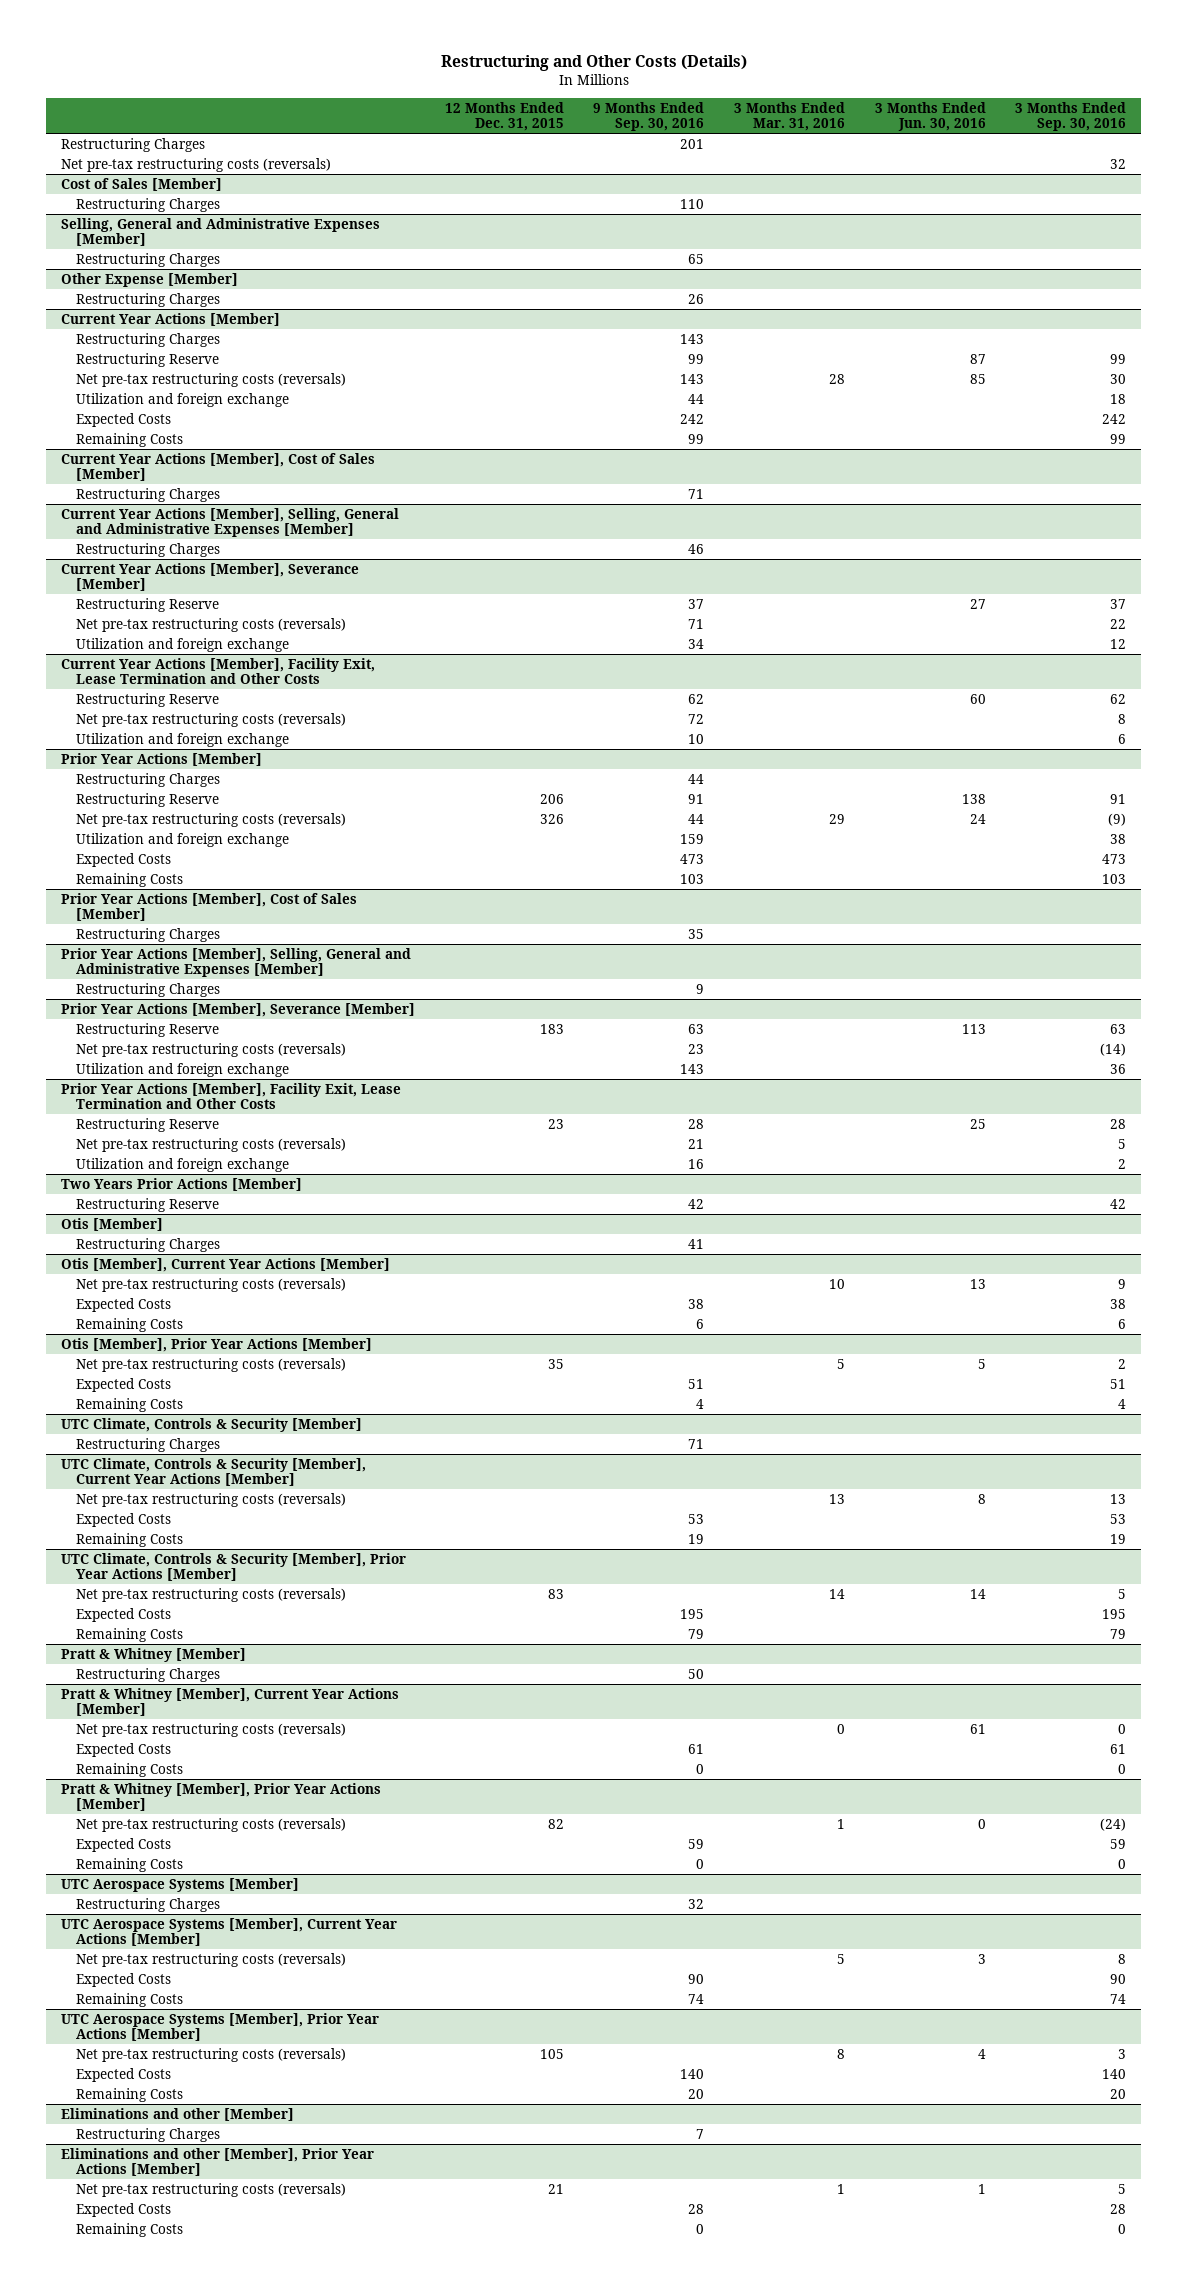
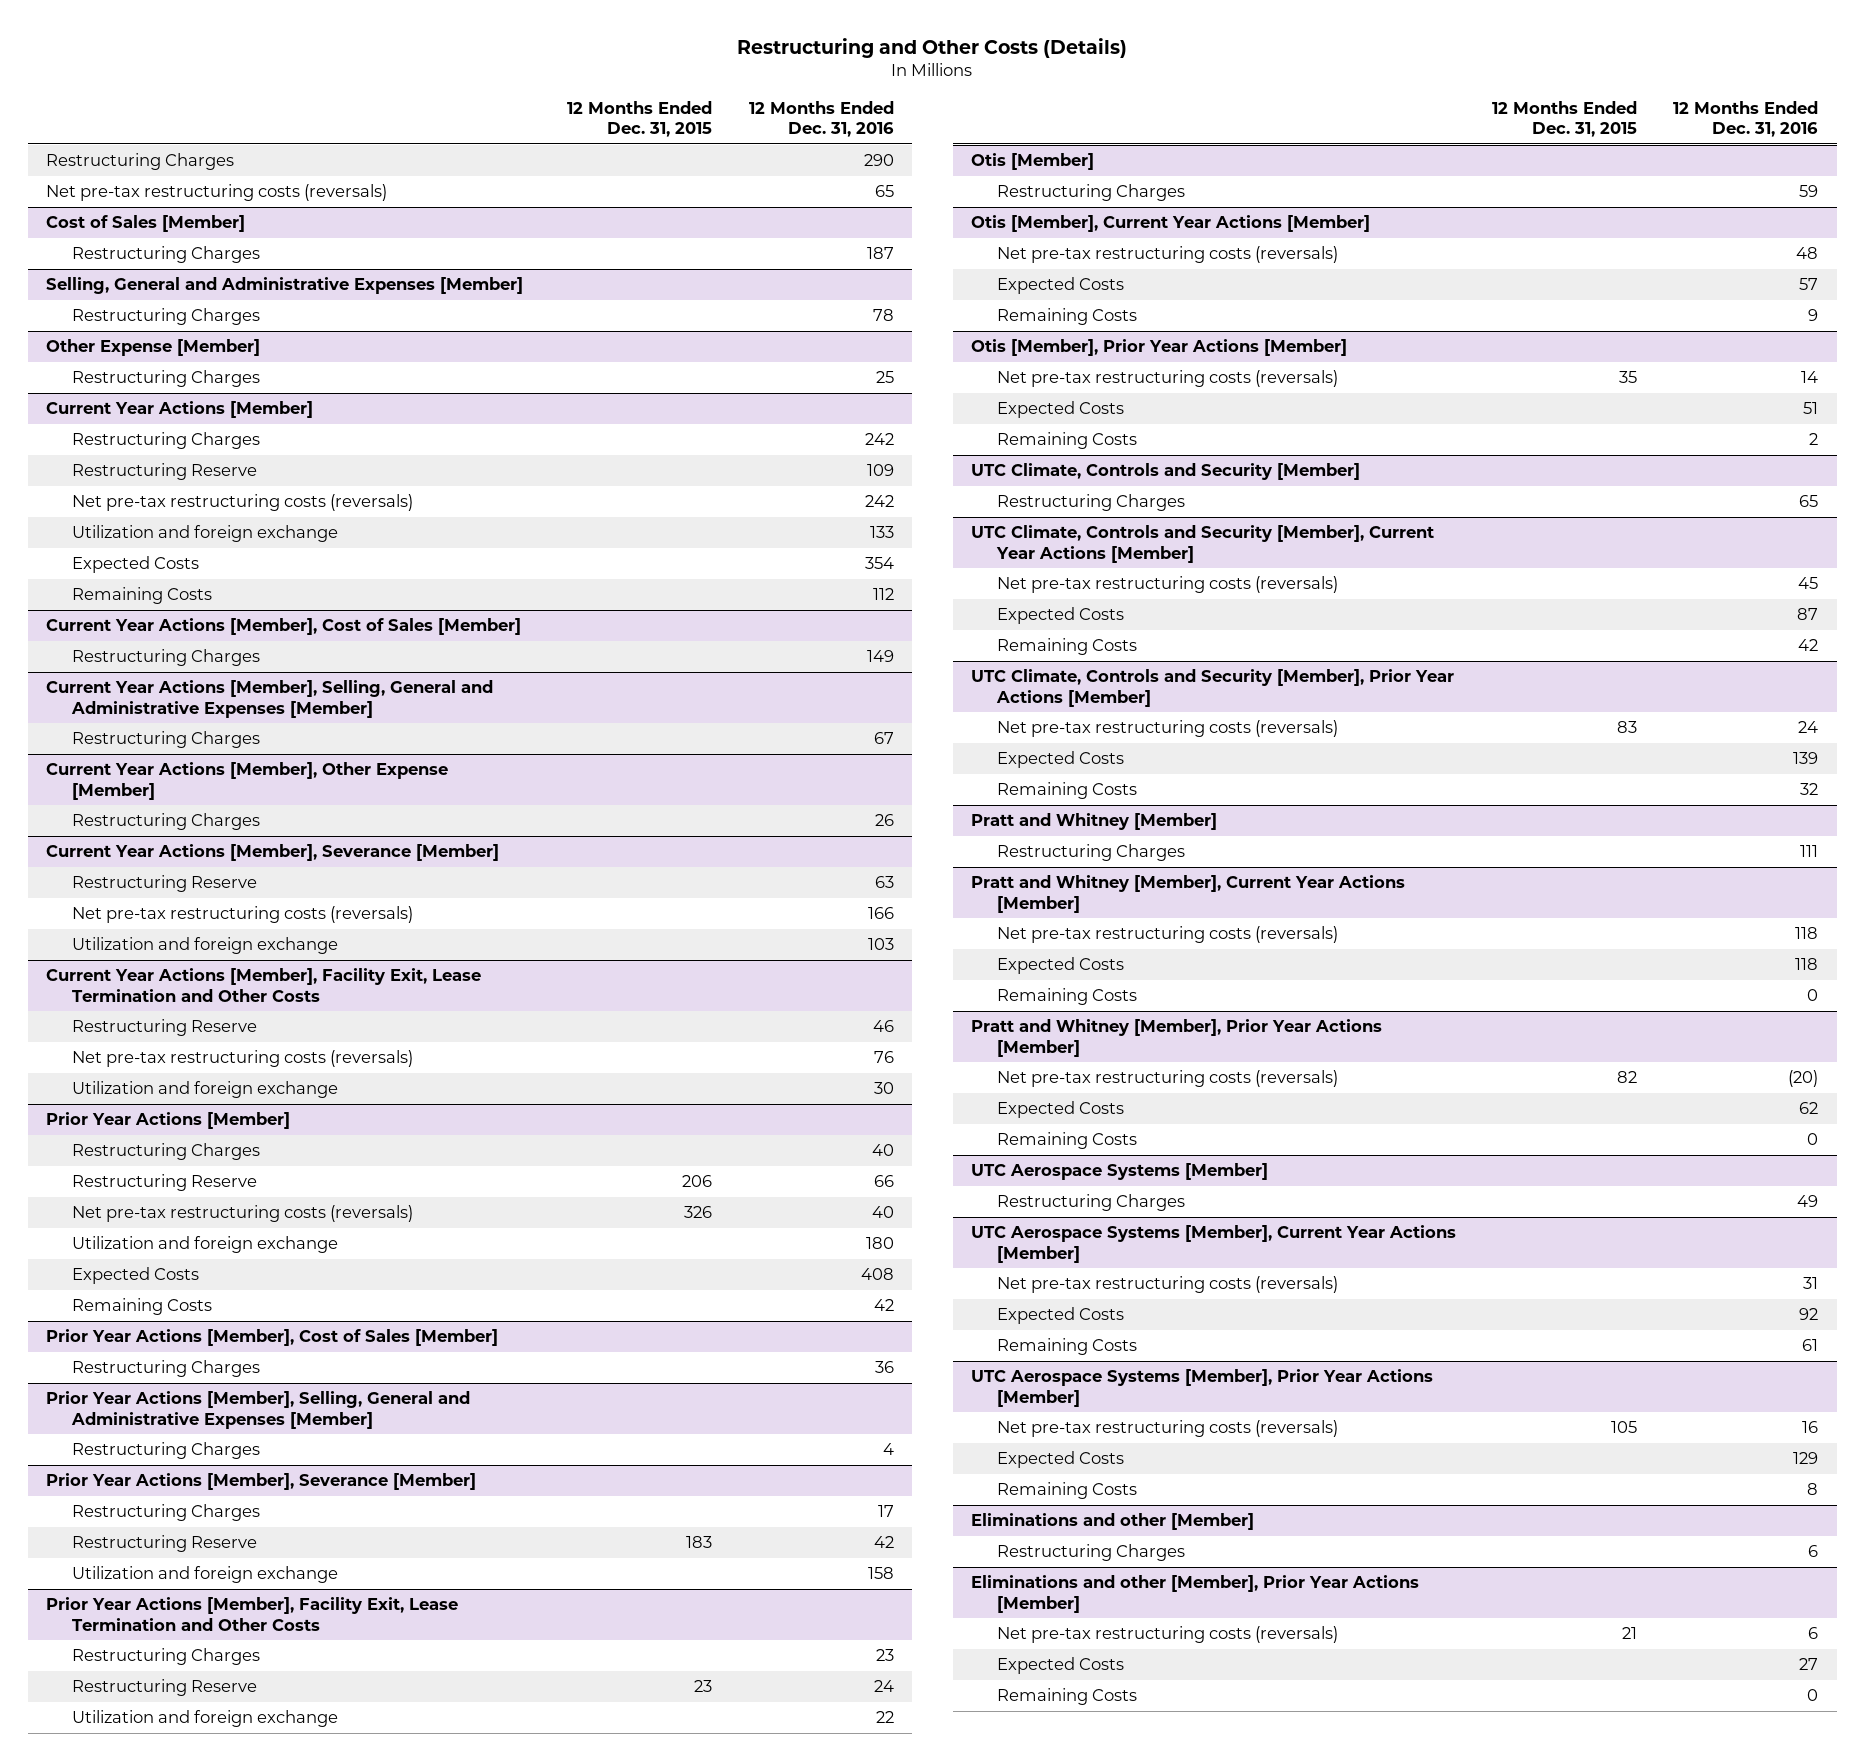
- | 12 Months Ended Dec. 31, 2015 | 9 Months Ended Sep. 30, 2016 | 3 Months Ended Mar. 31, 2016 | 3 Months Ended Jun. 30, 2016 | 3 Months Ended Sep. 30, 2016
+ | 12 Months Ended Dec. 31, 2015 | 12 Months Ended Dec. 31, 2016
+ Current Year Actions [Member], Other Expense [Member]
+ Restructuring Charges | | 26
@ Prior Year Actions [Member], Severance [Member]
+ Restructuring Charges | | 17
- Net pre-tax restructuring costs (reversals) | | 23 | | | (14)
@ Prior Year Actions [Member], Facility Exit, Lease Termination and Other Costs
+ Restructuring Charges | | 23
- Net pre-tax restructuring costs (reversals) | | 21 | | | 5
- Two Years Prior Actions [Member]
- Restructuring Reserve | | 42 | | | 42
- UTC Climate, Controls & Security [Member]
+ UTC Climate, Controls and Security [Member]
- UTC Climate, Controls & Security [Member], Current Year Actions [Member]
+ UTC Climate, Controls and Security [Member], Current Year Actions [Member]
- UTC Climate, Controls & Security [Member], Prior Year Actions [Member]
+ UTC Climate, Controls and Security [Member], Prior Year Actions [Member]
- Pratt & Whitney [Member]
+ Pratt and Whitney [Member]
- Pratt & Whitney [Member], Current Year Actions [Member]
+ Pratt and Whitney [Member], Current Year Actions [Member]
- Pratt & Whitney [Member], Prior Year Actions [Member]
+ Pratt and Whitney [Member], Prior Year Actions [Member]

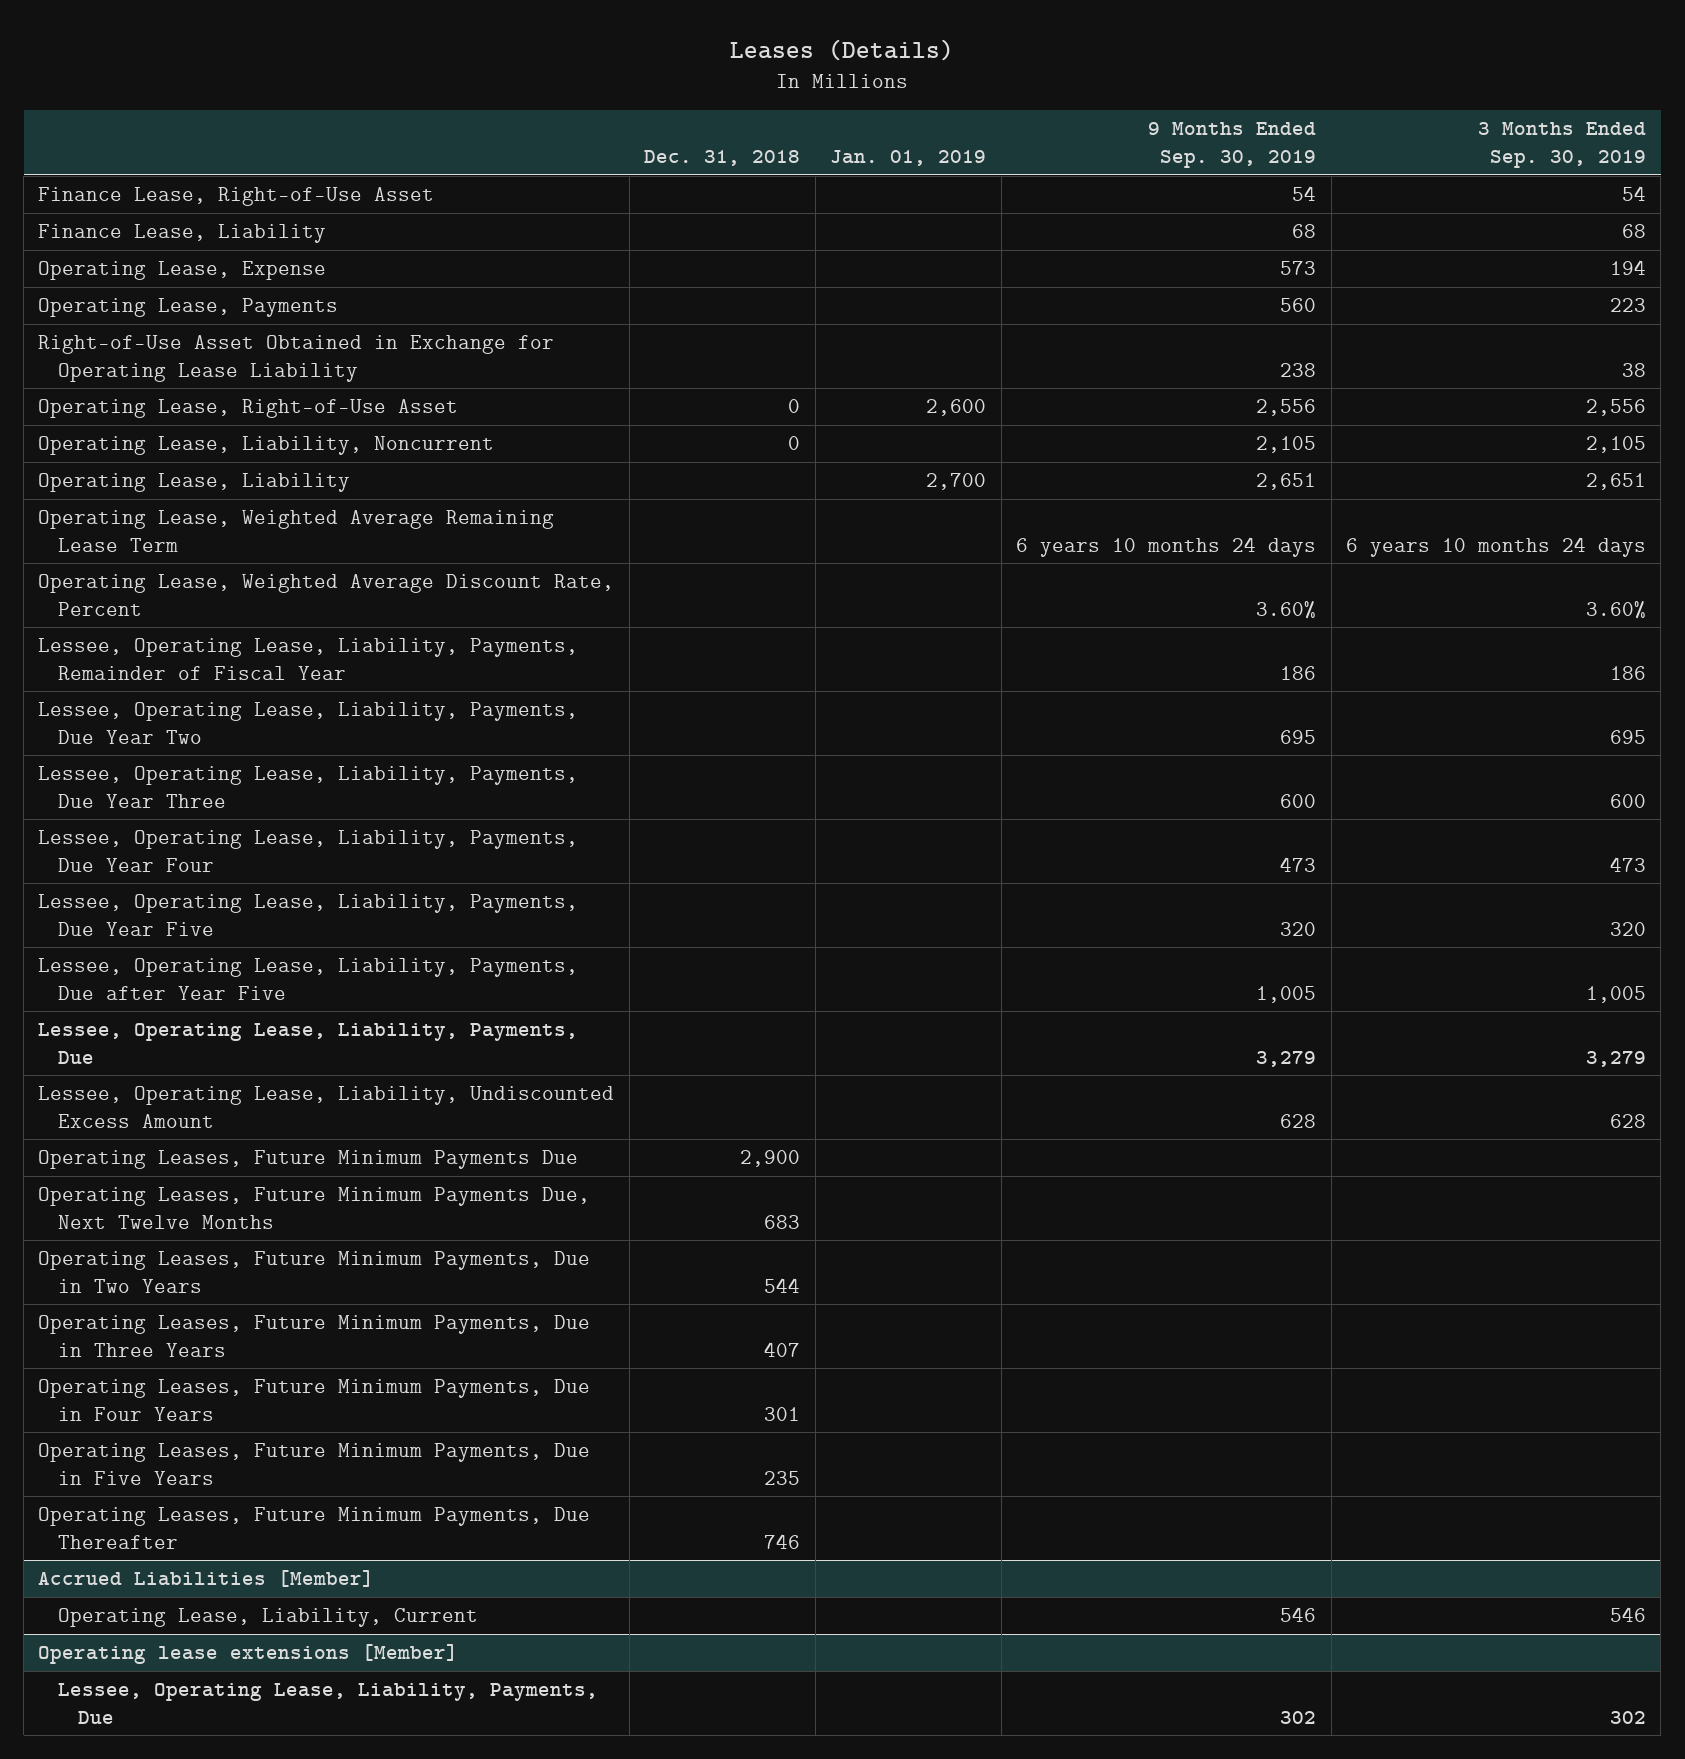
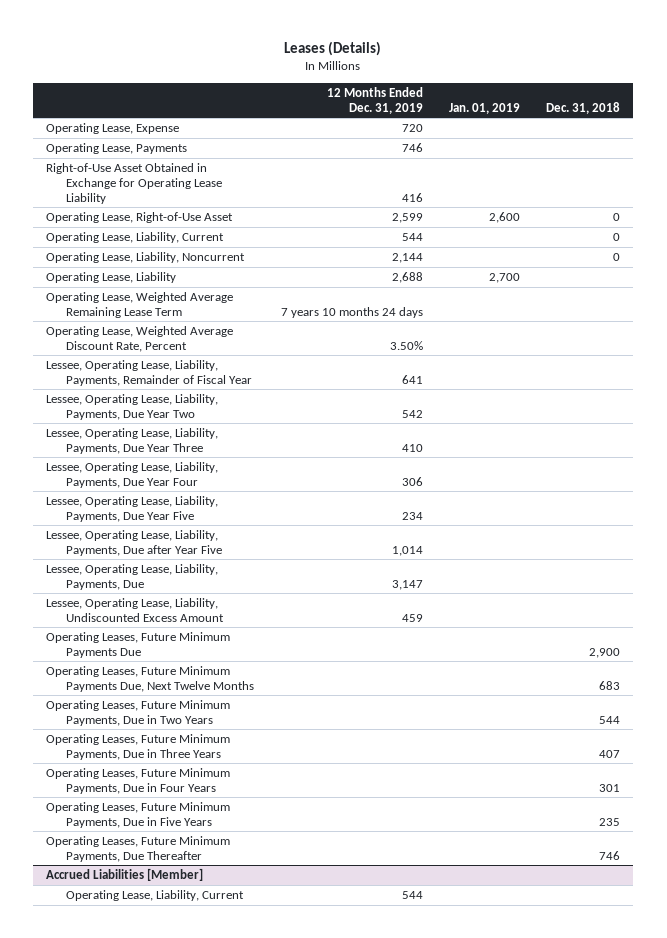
- | Dec. 31, 2018 | Jan. 01, 2019 | 9 Months Ended Sep. 30, 2019 | 3 Months Ended Sep. 30, 2019
+ | 12 Months Ended Dec. 31, 2019 | Jan. 01, 2019 | Dec. 31, 2018
- Finance Lease, Right-of-Use Asset | | | 54 | 54
- Finance Lease, Liability | | | 68 | 68
+ Operating Lease, Liability, Current | 544 | | 0
- Operating lease extensions [Member]
- Lessee, Operating Lease, Liability, Payments, Due | | | 302 | 302

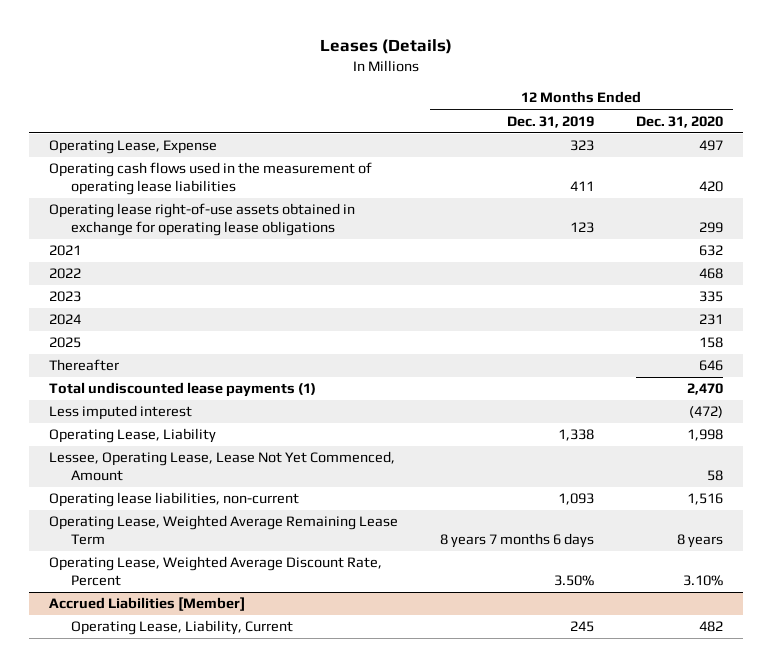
- | 12 Months Ended Dec. 31, 2019 | Jan. 01, 2019 | Dec. 31, 2018
+ | 12 Months Ended Dec. 31, 2019 | 12 Months Ended Dec. 31, 2020
- Operating Lease, Expense | 720 | |
- Operating Lease, Payments | 746 | |
- Right-of-Use Asset Obtained in Exchange for Operating Lease Liability | 416 | |
- Operating Lease, Right-of-Use Asset | 2,599 | 2,600 | 0
- Operating Lease, Liability, Current | 544 | | 0
- Operating Lease, Liability, Noncurrent | 2,144 | | 0
- Operating Lease, Liability | 2,688 | 2,700 |
- Operating Lease, Weighted Average Remaining Lease Term | 7 years 10 months 24 days | |
+ Operating Lease, Expense | 323 | 497
+ Operating cash flows used in the measurement of operating lease liabilities | 411 | 420
+ Operating lease right-of-use assets obtained in exchange for operating lease obligations | 123 | 299
+ 2021 | | 632
+ 2022 | | 468
+ 2023 | | 335
+ 2024 | | 231
+ 2025 | | 158
+ Thereafter | | 646
+ Total undiscounted lease payments (1) | | 2,470
+ Less imputed interest | | (472)
+ Operating Lease, Liability | 1,338 | 1,998
+ Lessee, Operating Lease, Lease Not Yet Commenced, Amount | | 58
+ Operating lease liabilities, non-current | 1,093 | 1,516
+ Operating Lease, Weighted Average Remaining Lease Term | 8 years 7 months 6 days | 8 years
- Lessee, Operating Lease, Liability, Payments, Remainder of Fiscal Year | 641 | |
- Lessee, Operating Lease, Liability, Payments, Due Year Two | 542 | |
- Lessee, Operating Lease, Liability, Payments, Due Year Three | 410 | |
- Lessee, Operating Lease, Liability, Payments, Due Year Four | 306 | |
- Lessee, Operating Lease, Liability, Payments, Due Year Five | 234 | |
- Lessee, Operating Lease, Liability, Payments, Due after Year Five | 1,014 | |
- Lessee, Operating Lease, Liability, Payments, Due | 3,147 | |
- Lessee, Operating Lease, Liability, Undiscounted Excess Amount | 459 | |
- Operating Leases, Future Minimum Payments Due | | | 2,900
- Operating Leases, Future Minimum Payments Due, Next Twelve Months | | | 683
- Operating Leases, Future Minimum Payments, Due in Two Years | | | 544
- Operating Leases, Future Minimum Payments, Due in Three Years | | | 407
- Operating Leases, Future Minimum Payments, Due in Four Years | | | 301
- Operating Leases, Future Minimum Payments, Due in Five Years | | | 235
- Operating Leases, Future Minimum Payments, Due Thereafter | | | 746
@ Accrued Liabilities [Member]
- Operating Lease, Liability, Current | 544 | |
+ Operating Lease, Liability, Current | 245 | 482

